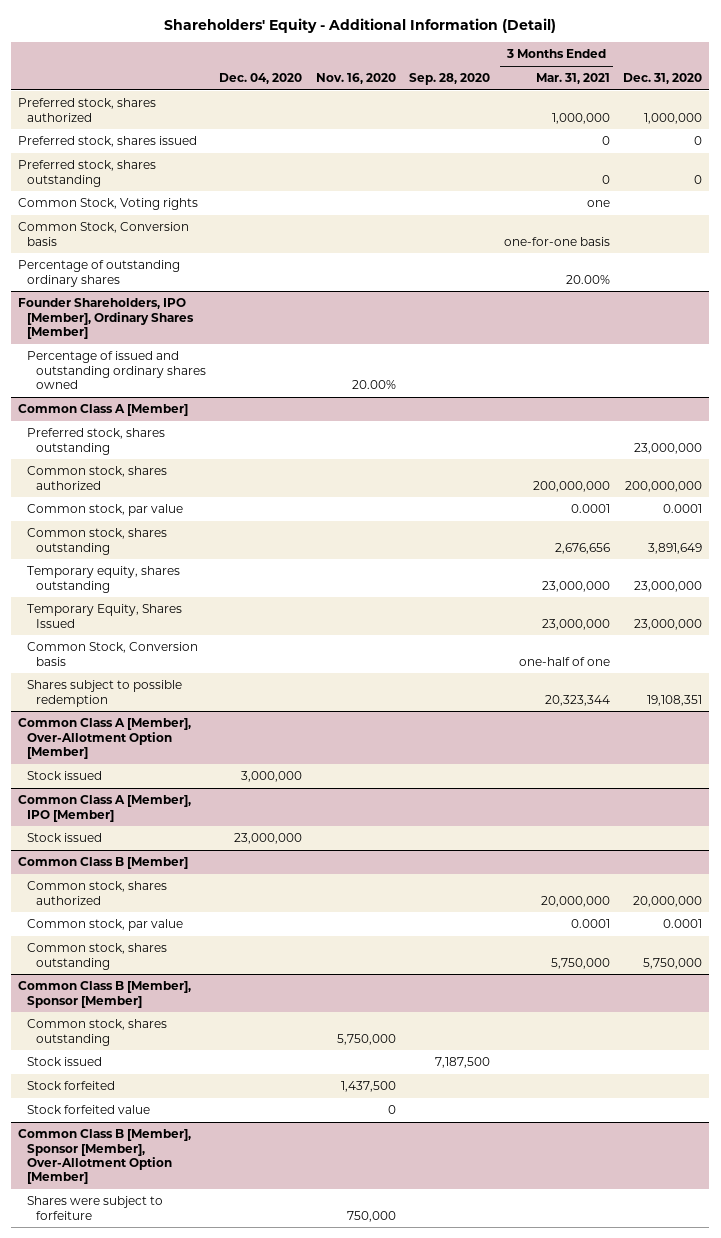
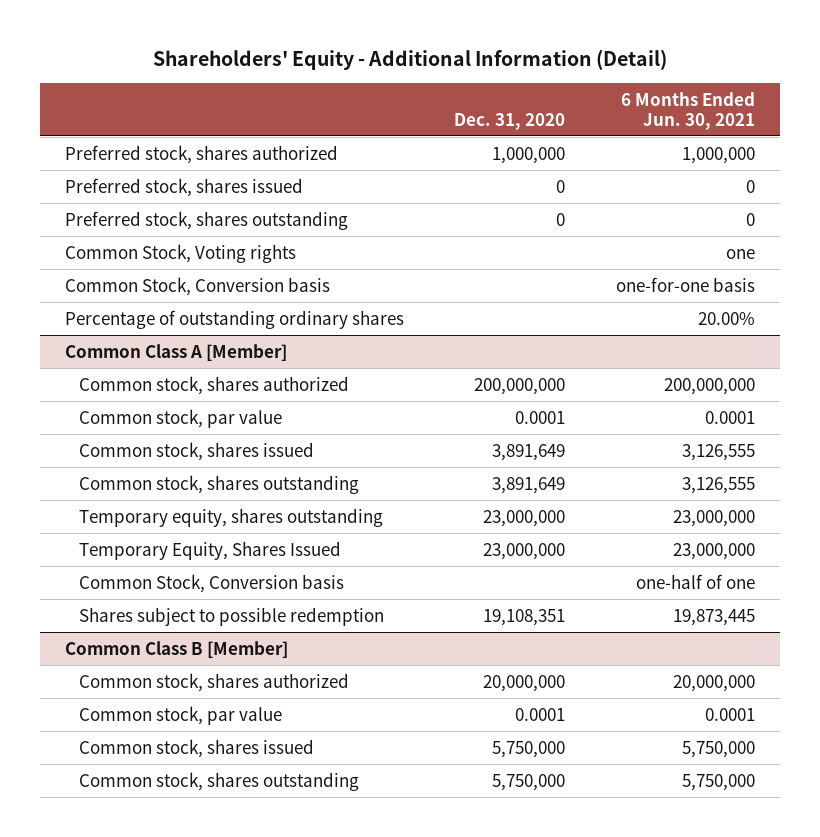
- | Dec. 04, 2020 | Nov. 16, 2020 | Sep. 28, 2020 | 3 Months Ended Mar. 31, 2021 | Dec. 31, 2020
+ | Dec. 31, 2020 | 6 Months Ended Jun. 30, 2021
- Founder Shareholders, IPO [Member], Ordinary Shares [Member]
- Percentage of issued and outstanding ordinary shares owned | | 20.00% | | |
@ Common Class A [Member]
- Preferred stock, shares outstanding | | | | | 23,000,000
+ Common stock, shares issued | 3,891,649 | 3,126,555
- Common Class A [Member], Over-Allotment Option [Member]
- Stock issued | 3,000,000 | | | |
- Common Class A [Member], IPO [Member]
- Stock issued | 23,000,000 | | | |
@ Common Class B [Member]
+ Common stock, shares issued | 5,750,000 | 5,750,000
- Common Class B [Member], Sponsor [Member]
- Common stock, shares outstanding | | 5,750,000 | | |
- Stock issued | | | 7,187,500 | |
- Stock forfeited | | 1,437,500 | | |
- Stock forfeited value | | 0 | | |
- Common Class B [Member], Sponsor [Member], Over-Allotment Option [Member]
- Shares were subject to forfeiture | | 750,000 | | |

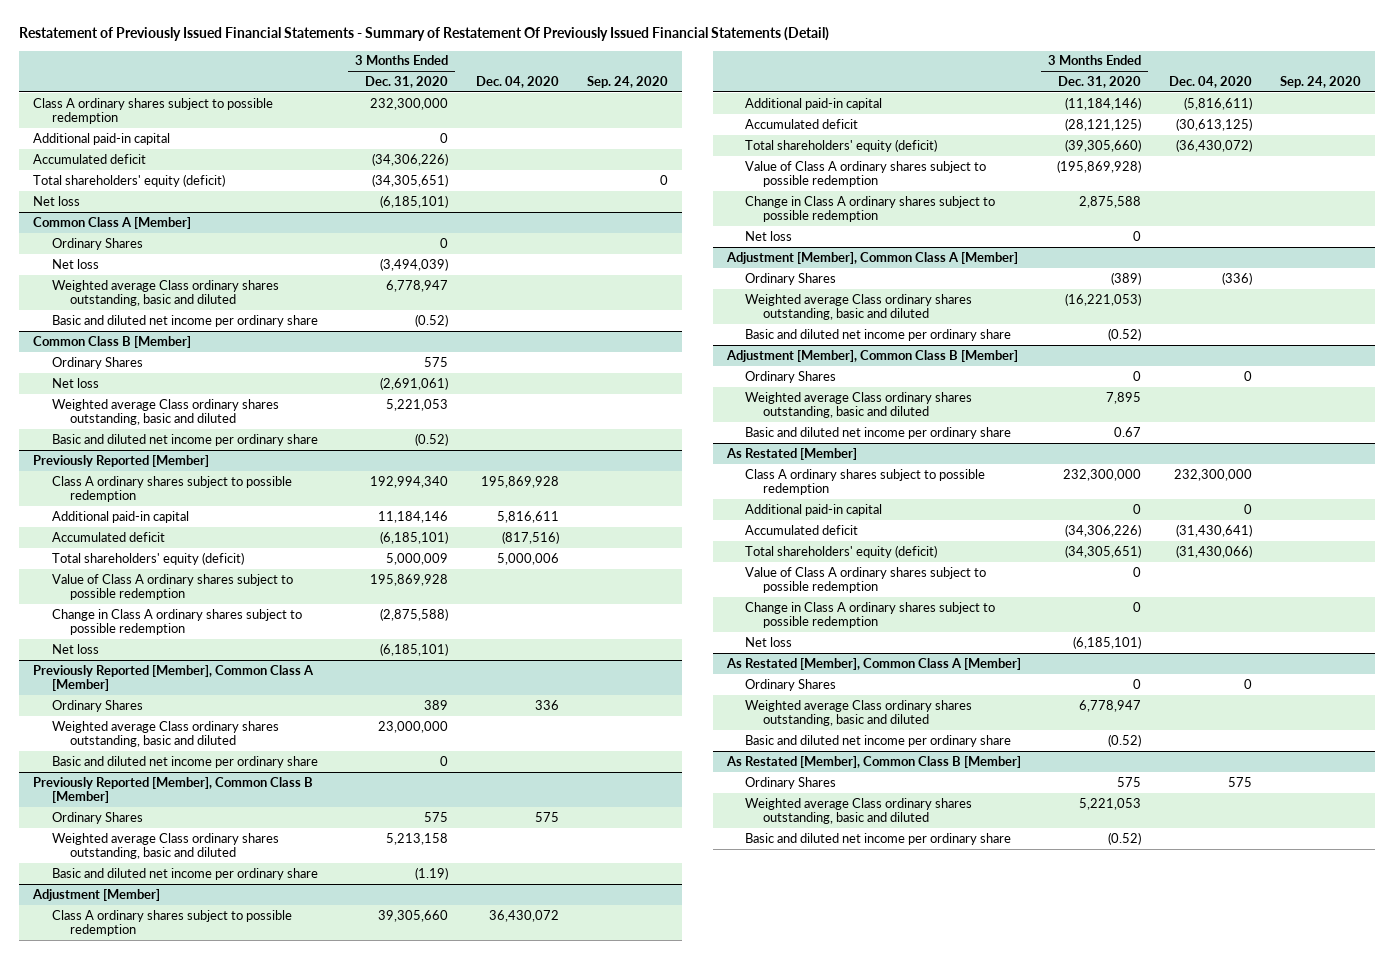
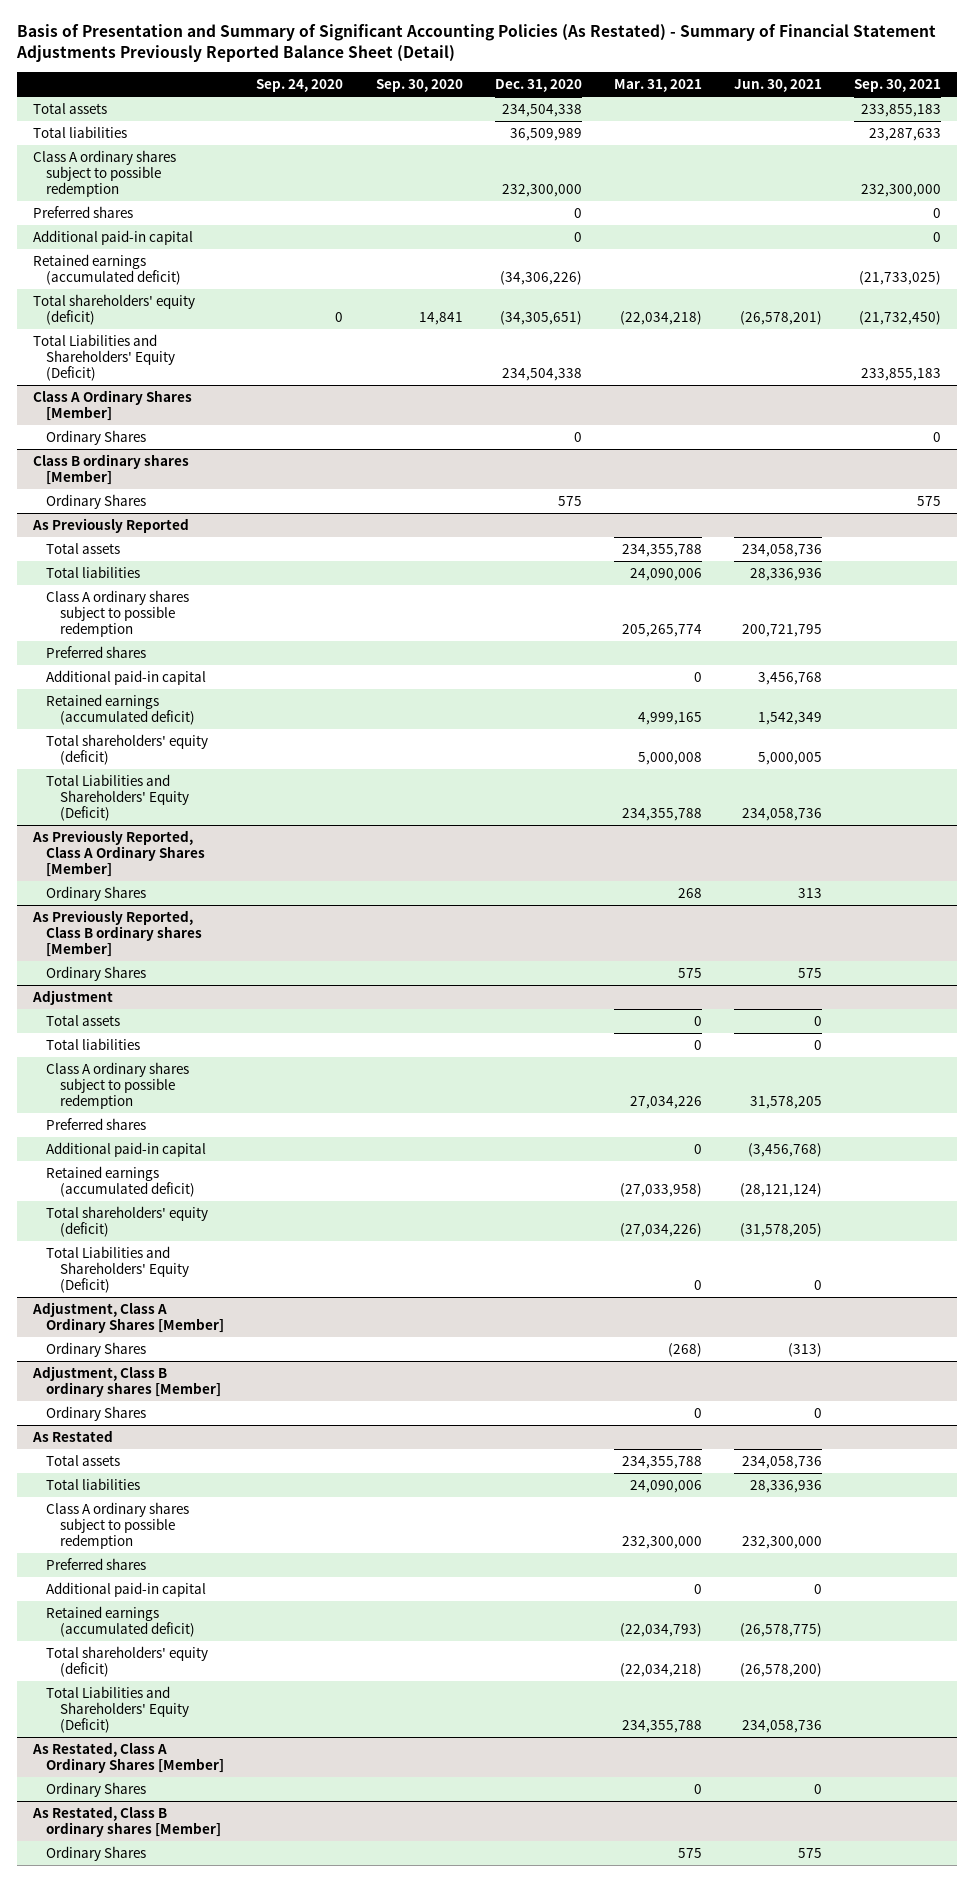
- Restatement of Previously Issued Financial Statements - Summary of Restatement Of Previously Issued Financial Statements (Detail)
+ Basis of Presentation and Summary of Significant Accounting Policies (As Restated) - Summary of Financial Statement Adjustments Previously Reported Balance Sheet (Detail)
- | 3 Months Ended Dec. 31, 2020 | Dec. 04, 2020 | Sep. 24, 2020
+ | Sep. 24, 2020 | Sep. 30, 2020 | Dec. 31, 2020 | Mar. 31, 2021 | Jun. 30, 2021 | Sep. 30, 2021
+ Total assets | | | 234,504,338 | | | 233,855,183
+ Total liabilities | | | 36,509,989 | | | 23,287,633
+ Preferred shares | | | 0 | | | 0
- Accumulated deficit | (34,306,226) | |
+ Retained earnings (accumulated deficit) | | | (34,306,226) | | | (21,733,025)
- Net loss | (6,185,101) | |
- Common Class A [Member]
+ Total Liabilities and Shareholders' Equity (Deficit) | | | 234,504,338 | | | 233,855,183
+ Class A Ordinary Shares [Member]
- Net loss | (3,494,039) | |
- Weighted average Class ordinary shares outstanding, basic and diluted | 6,778,947 | |
- Basic and diluted net income per ordinary share | (0.52) | |
- Common Class B [Member]
+ Class B ordinary shares [Member]
- Net loss | (2,691,061) | |
- Weighted average Class ordinary shares outstanding, basic and diluted | 5,221,053 | |
- Basic and diluted net income per ordinary share | (0.52) | |
- Previously Reported [Member]
+ As Previously Reported
+ Total assets | | | | 234,355,788 | 234,058,736 |
+ Total liabilities | | | | 24,090,006 | 28,336,936 |
+ Preferred shares
- Accumulated deficit | (6,185,101) | (817,516) |
+ Retained earnings (accumulated deficit) | | | | 4,999,165 | 1,542,349 |
- Value of Class A ordinary shares subject to possible redemption | 195,869,928 | |
- Change in Class A ordinary shares subject to possible redemption | (2,875,588) | |
- Net loss | (6,185,101) | |
- Previously Reported [Member], Common Class A [Member]
+ Total Liabilities and Shareholders' Equity (Deficit) | | | | 234,355,788 | 234,058,736 |
+ As Previously Reported, Class A Ordinary Shares [Member]
- Weighted average Class ordinary shares outstanding, basic and diluted | 23,000,000 | |
- Basic and diluted net income per ordinary share | 0 | |
- Previously Reported [Member], Common Class B [Member]
+ As Previously Reported, Class B ordinary shares [Member]
- Weighted average Class ordinary shares outstanding, basic and diluted | 5,213,158 | |
- Basic and diluted net income per ordinary share | (1.19) | |
- Adjustment [Member]
+ Adjustment
+ Total assets | | | | 0 | 0 |
+ Total liabilities | | | | 0 | 0 |
+ Preferred shares
- Accumulated deficit | (28,121,125) | (30,613,125) |
+ Retained earnings (accumulated deficit) | | | | (27,033,958) | (28,121,124) |
- Value of Class A ordinary shares subject to possible redemption | (195,869,928) | |
- Change in Class A ordinary shares subject to possible redemption | 2,875,588 | |
- Net loss | 0 | |
- Adjustment [Member], Common Class A [Member]
+ Total Liabilities and Shareholders' Equity (Deficit) | | | | 0 | 0 |
+ Adjustment, Class A Ordinary Shares [Member]
- Weighted average Class ordinary shares outstanding, basic and diluted | (16,221,053) | |
- Basic and diluted net income per ordinary share | (0.52) | |
- Adjustment [Member], Common Class B [Member]
+ Adjustment, Class B ordinary shares [Member]
- Weighted average Class ordinary shares outstanding, basic and diluted | 7,895 | |
- Basic and diluted net income per ordinary share | 0.67 | |
- As Restated [Member]
+ As Restated
+ Total assets | | | | 234,355,788 | 234,058,736 |
+ Total liabilities | | | | 24,090,006 | 28,336,936 |
+ Preferred shares
- Accumulated deficit | (34,306,226) | (31,430,641) |
+ Retained earnings (accumulated deficit) | | | | (22,034,793) | (26,578,775) |
- Value of Class A ordinary shares subject to possible redemption | 0 | |
- Change in Class A ordinary shares subject to possible redemption | 0 | |
- Net loss | (6,185,101) | |
- As Restated [Member], Common Class A [Member]
+ Total Liabilities and Shareholders' Equity (Deficit) | | | | 234,355,788 | 234,058,736 |
+ As Restated, Class A Ordinary Shares [Member]
- Weighted average Class ordinary shares outstanding, basic and diluted | 6,778,947 | |
- Basic and diluted net income per ordinary share | (0.52) | |
- As Restated [Member], Common Class B [Member]
+ As Restated, Class B ordinary shares [Member]
- Weighted average Class ordinary shares outstanding, basic and diluted | 5,221,053 | |
- Basic and diluted net income per ordinary share | (0.52) | |

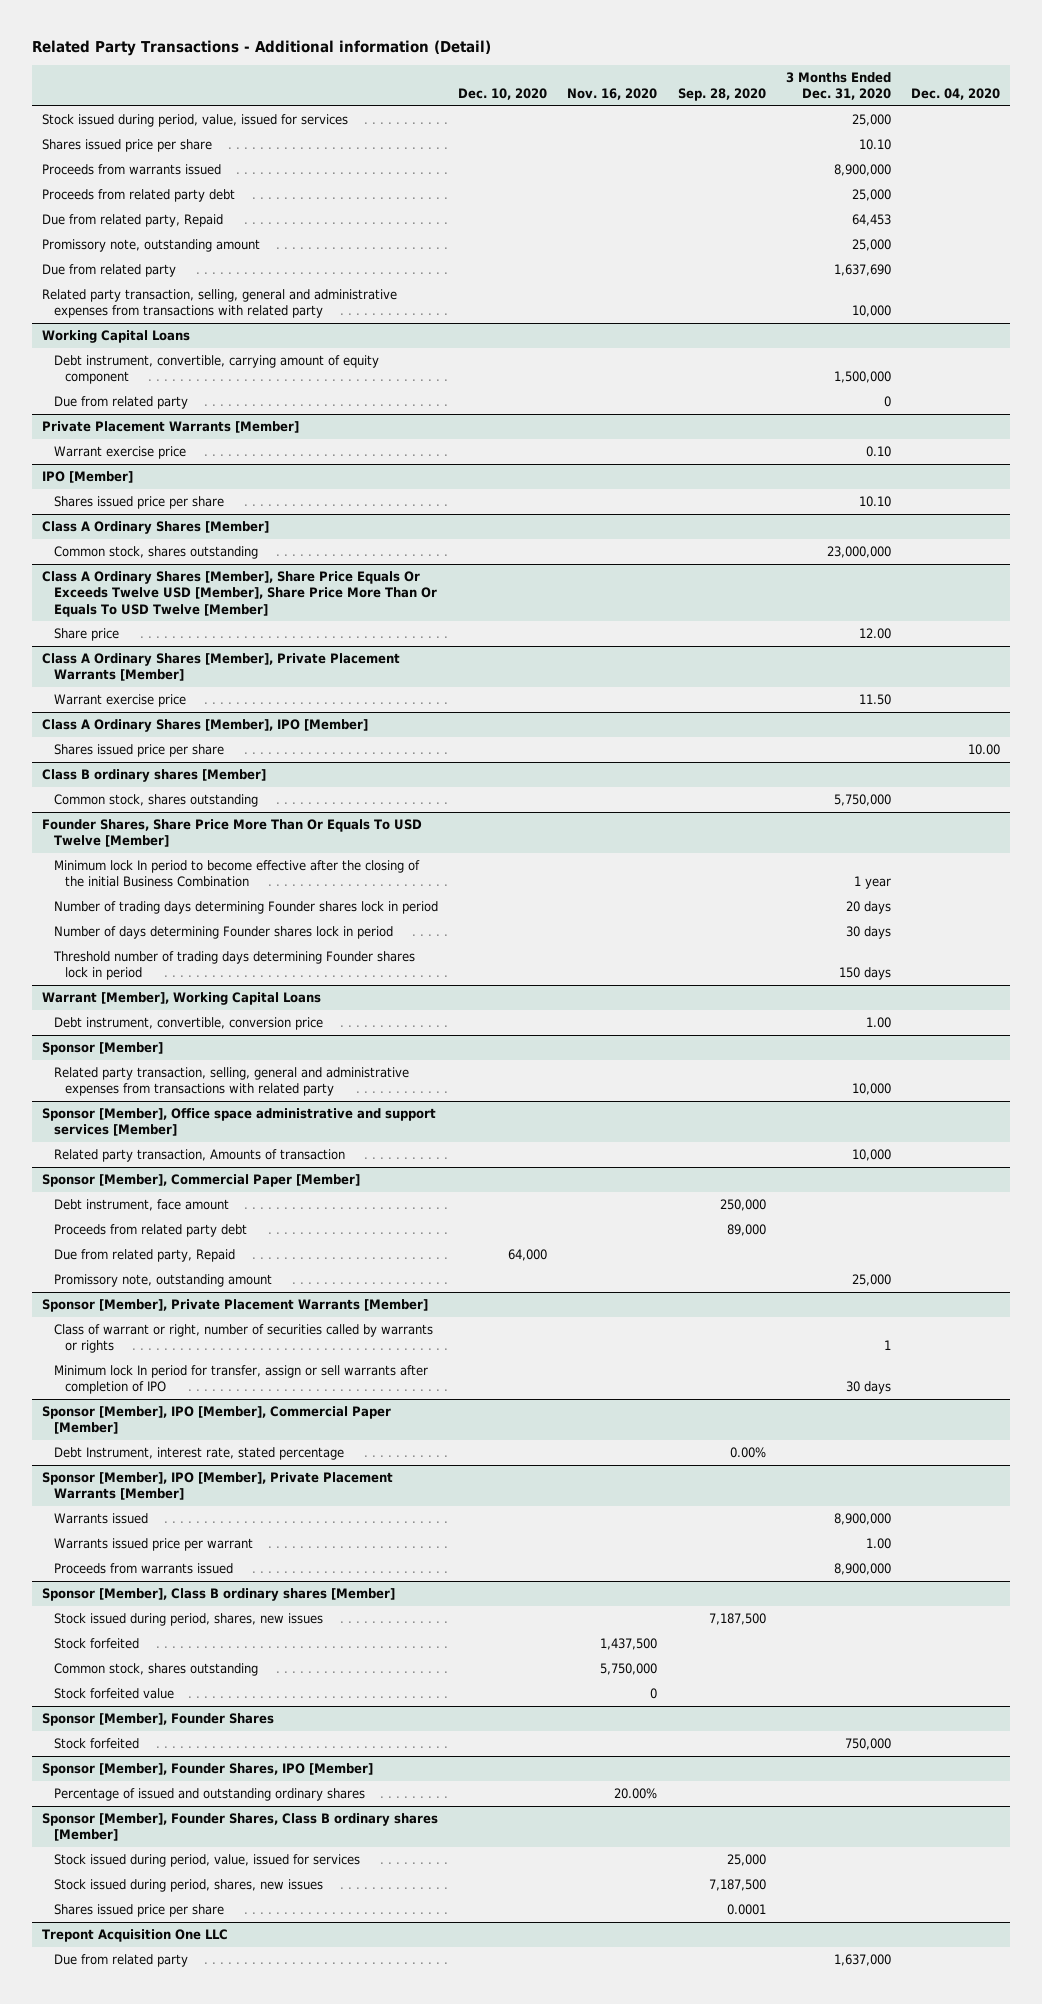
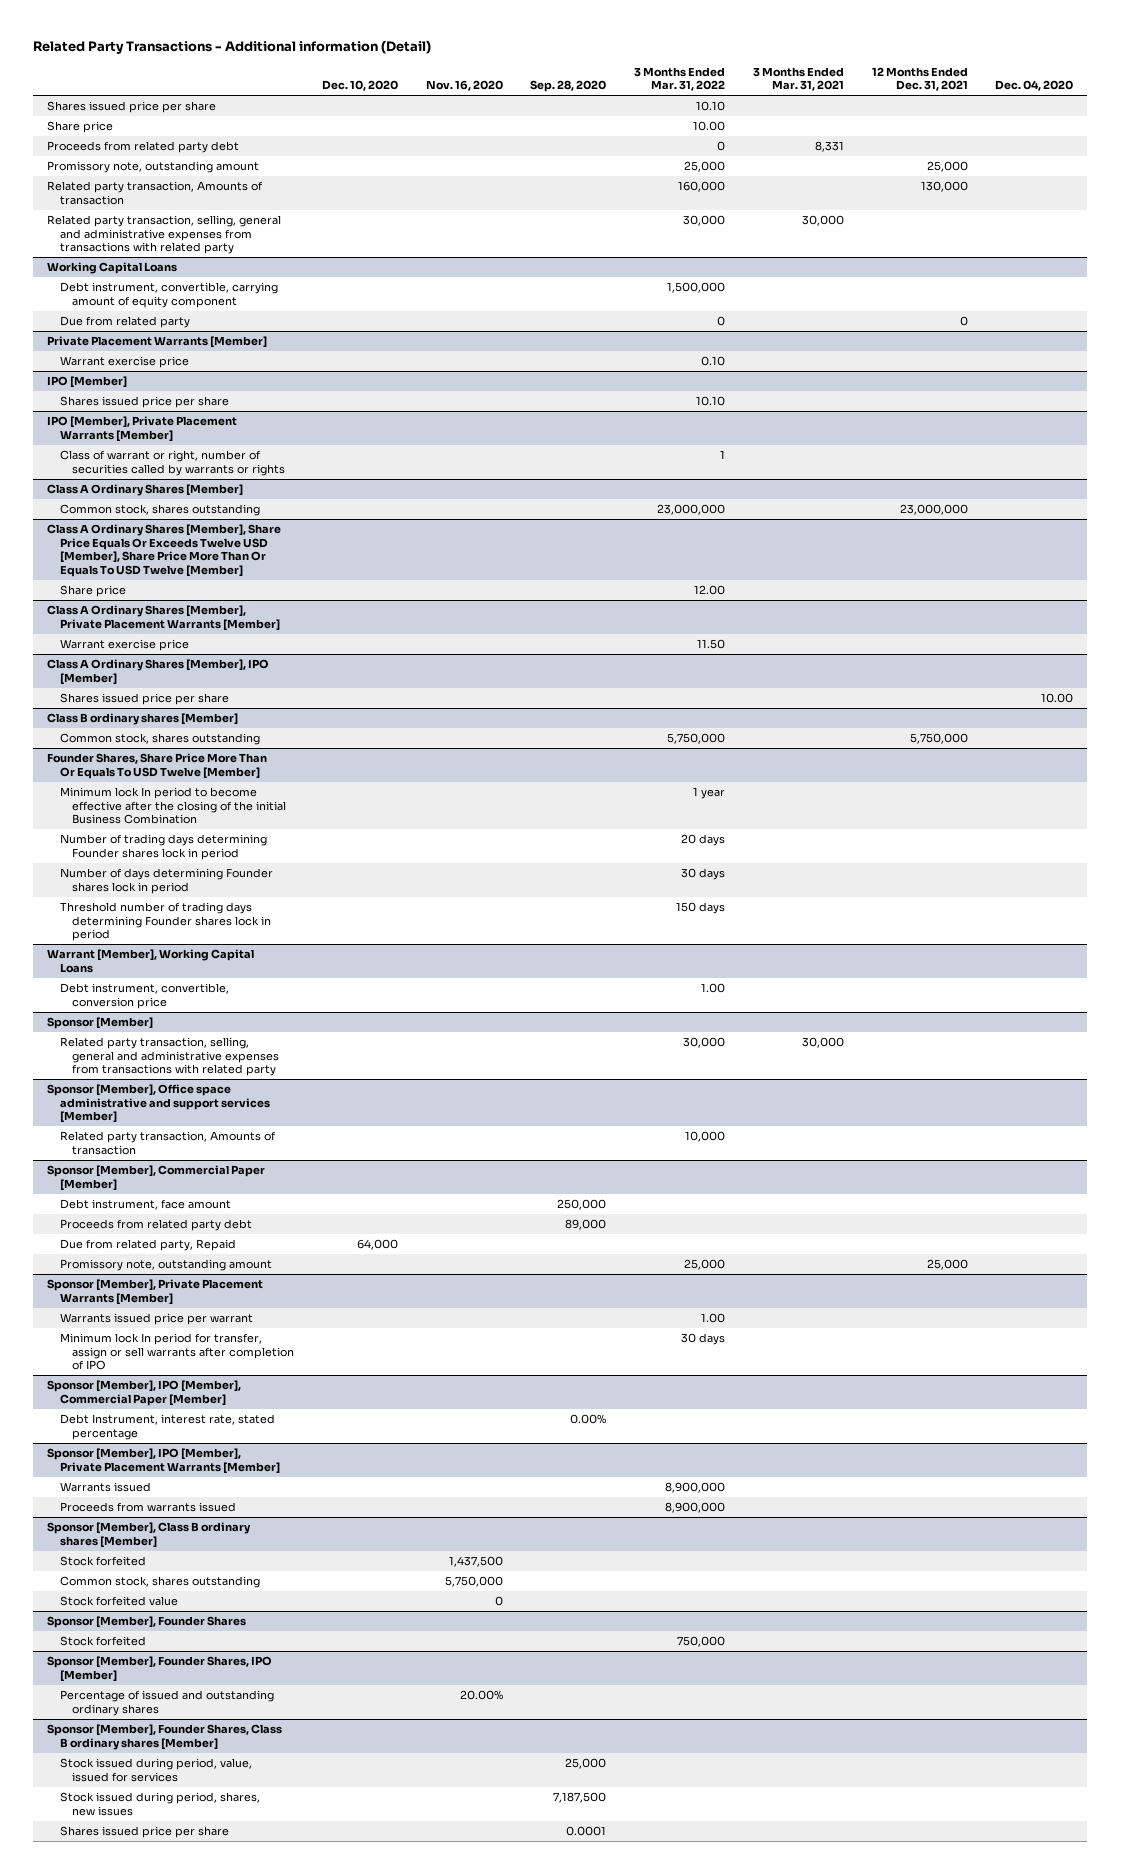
- | Dec. 10, 2020 | Nov. 16, 2020 | Sep. 28, 2020 | 3 Months Ended Dec. 31, 2020 | Dec. 04, 2020
+ | Dec. 10, 2020 | Nov. 16, 2020 | Sep. 28, 2020 | 3 Months Ended Mar. 31, 2022 | 3 Months Ended Mar. 31, 2021 | 12 Months Ended Dec. 31, 2021 | Dec. 04, 2020
- Stock issued during period, value, issued for services | | | | 25,000 |
- Proceeds from warrants issued | | | | 8,900,000 |
+ Share price | | | | 10.00 | | |
- Due from related party, Repaid | | | | 64,453 |
- Due from related party | | | | 1,637,690 |
+ Related party transaction, Amounts of transaction | | | | 160,000 | | 130,000 |
+ IPO [Member], Private Placement Warrants [Member]
+ Class of warrant or right, number of securities called by warrants or rights | | | | 1 | | |
@ Sponsor [Member], Private Placement Warrants [Member]
- Class of warrant or right, number of securities called by warrants or rights | | | | 1 |
+ Warrants issued price per warrant | | | | 1.00 | | |
@ Sponsor [Member], IPO [Member], Private Placement Warrants [Member]
- Warrants issued price per warrant | | | | 1.00 |
@ Sponsor [Member], Class B ordinary shares [Member]
- Stock issued during period, shares, new issues | | | 7,187,500 | |
- Trepont Acquisition One LLC
- Due from related party | | | | 1,637,000 |

